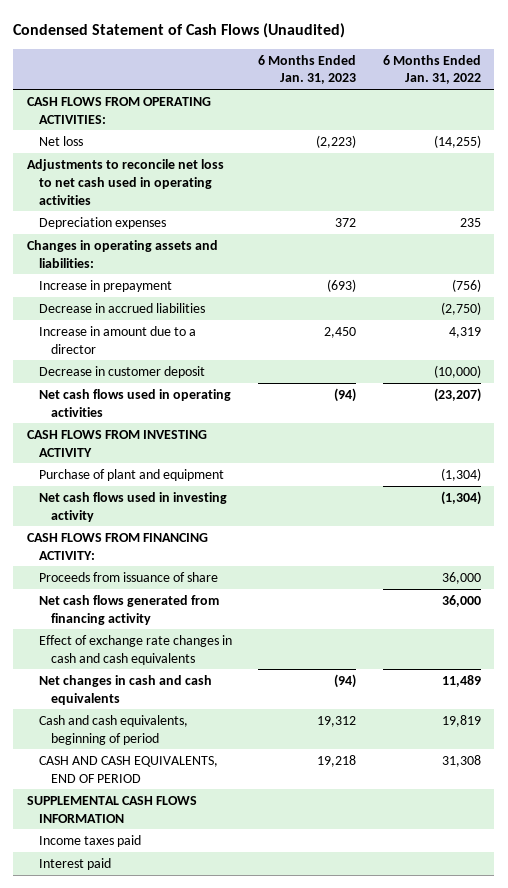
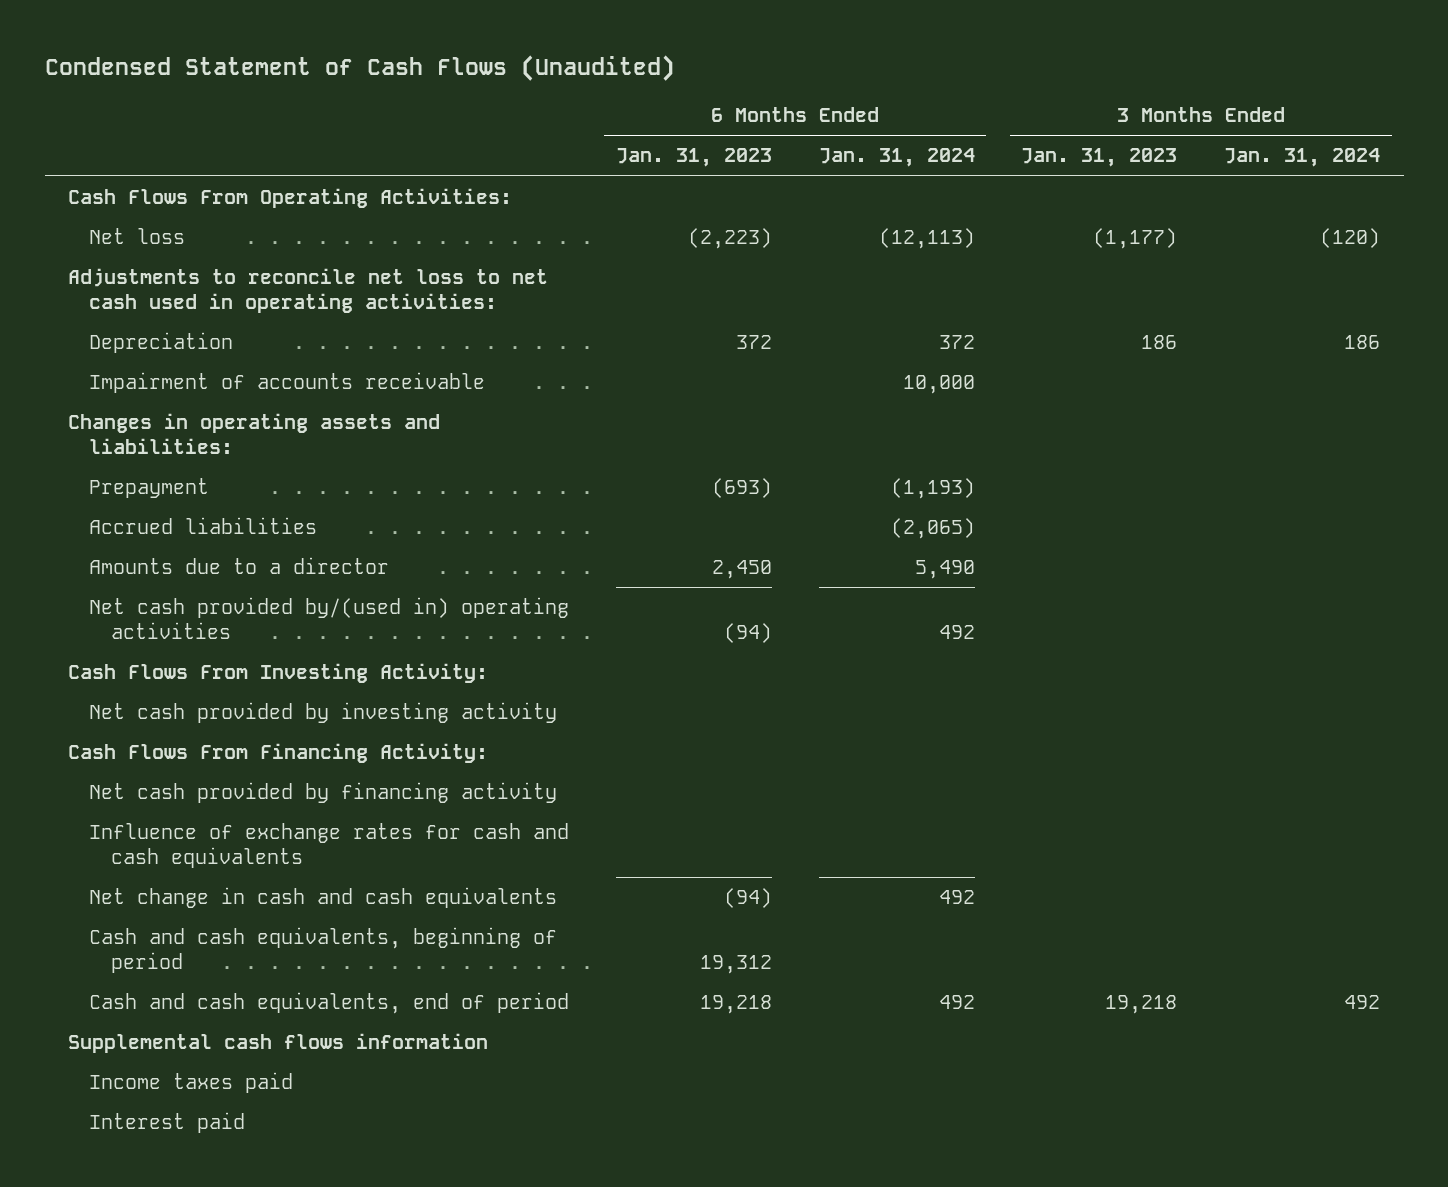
- | 6 Months Ended Jan. 31, 2023 | 6 Months Ended Jan. 31, 2022
+ | 6 Months Ended Jan. 31, 2023 | 6 Months Ended Jan. 31, 2024 | 3 Months Ended Jan. 31, 2023 | 3 Months Ended Jan. 31, 2024
- CASH FLOWS FROM OPERATING ACTIVITIES:
+ Cash Flows From Operating Activities:
- Adjustments to reconcile net loss to net cash used in operating activities
- Depreciation expenses | 372 | 235
+ Adjustments to reconcile net loss to net cash used in operating activities:
+ Depreciation | 372 | 372 | 186 | 186
+ Impairment of accounts receivable | | 10,000 | |
- Increase in prepayment | (693) | (756)
- Decrease in accrued liabilities | | (2,750)
- Increase in amount due to a director | 2,450 | 4,319
- Decrease in customer deposit | | (10,000)
- Net cash flows used in operating activities | (94) | (23,207)
- CASH FLOWS FROM INVESTING ACTIVITY
- Purchase of plant and equipment | | (1,304)
- Net cash flows used in investing activity | | (1,304)
- CASH FLOWS FROM FINANCING ACTIVITY:
- Proceeds from issuance of share | | 36,000
- Net cash flows generated from financing activity | | 36,000
- Effect of exchange rate changes in cash and cash equivalents
- Net changes in cash and cash equivalents | (94) | 11,489
+ Prepayment | (693) | (1,193) | |
+ Accrued liabilities | | (2,065) | |
+ Amounts due to a director | 2,450 | 5,490 | |
+ Net cash provided by/(used in) operating activities | (94) | 492 | |
+ Cash Flows From Investing Activity:
+ Net cash provided by investing activity
+ Cash Flows From Financing Activity:
+ Net cash provided by financing activity
+ Influence of exchange rates for cash and cash equivalents
+ Net change in cash and cash equivalents | (94) | 492 | |
- CASH AND CASH EQUIVALENTS, END OF PERIOD | 19,218 | 31,308
- SUPPLEMENTAL CASH FLOWS INFORMATION
+ Cash and cash equivalents, end of period | 19,218 | 492 | 19,218 | 492
+ Supplemental cash flows information

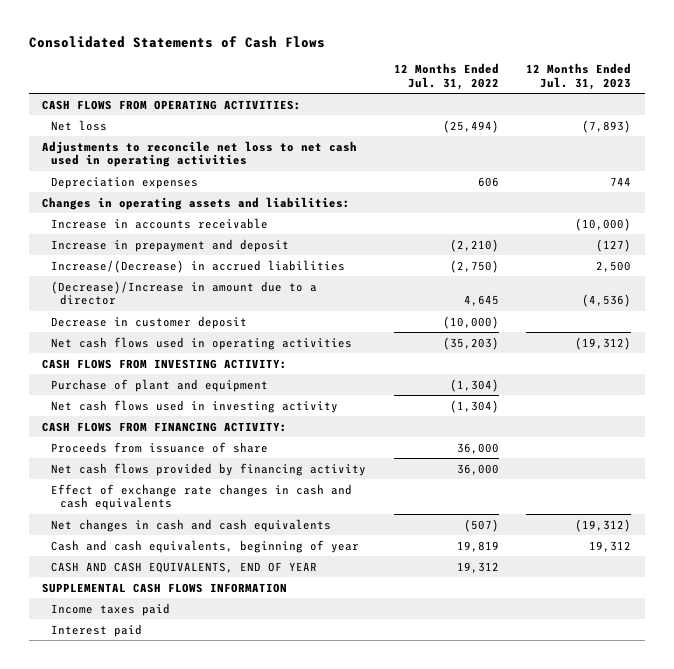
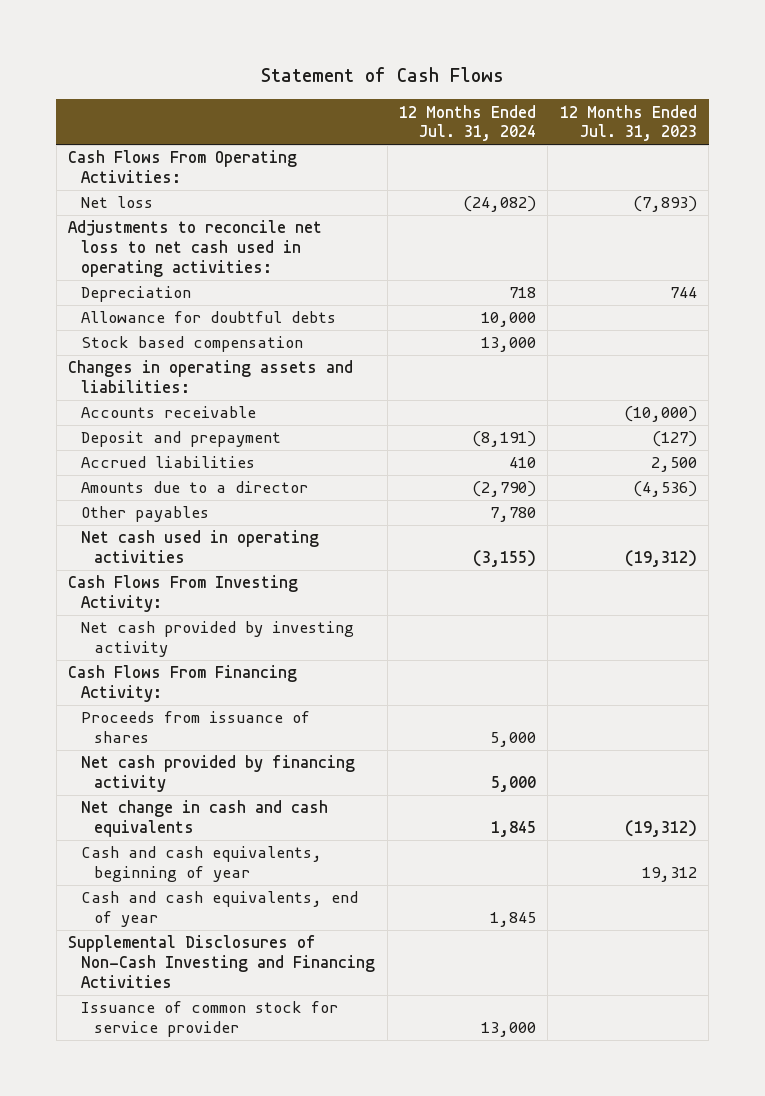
- Consolidated Statements of Cash Flows
+ Statement of Cash Flows
- | 12 Months Ended Jul. 31, 2022 | 12 Months Ended Jul. 31, 2023
+ | 12 Months Ended Jul. 31, 2024 | 12 Months Ended Jul. 31, 2023
- CASH FLOWS FROM OPERATING ACTIVITIES:
+ Cash Flows From Operating Activities:
- Adjustments to reconcile net loss to net cash used in operating activities
- Depreciation expenses | 606 | 744
+ Adjustments to reconcile net loss to net cash used in operating activities:
+ Depreciation | 718 | 744
+ Allowance for doubtful debts | 10,000 |
+ Stock based compensation | 13,000 |
- Increase in accounts receivable | | (10,000)
- Increase in prepayment and deposit | (2,210) | (127)
- Increase/(Decrease) in accrued liabilities | (2,750) | 2,500
- (Decrease)/Increase in amount due to a director | 4,645 | (4,536)
- Decrease in customer deposit | (10,000) |
- Net cash flows used in operating activities | (35,203) | (19,312)
- CASH FLOWS FROM INVESTING ACTIVITY:
- Purchase of plant and equipment | (1,304) |
- Net cash flows used in investing activity | (1,304) |
- CASH FLOWS FROM FINANCING ACTIVITY:
- Proceeds from issuance of share | 36,000 |
- Net cash flows provided by financing activity | 36,000 |
- Effect of exchange rate changes in cash and cash equivalents
- Net changes in cash and cash equivalents | (507) | (19,312)
+ Accounts receivable | | (10,000)
+ Deposit and prepayment | (8,191) | (127)
+ Accrued liabilities | 410 | 2,500
+ Amounts due to a director | (2,790) | (4,536)
+ Other payables | 7,780 |
+ Net cash used in operating activities | (3,155) | (19,312)
+ Cash Flows From Investing Activity:
+ Net cash provided by investing activity
+ Cash Flows From Financing Activity:
+ Proceeds from issuance of shares | 5,000 |
+ Net cash provided by financing activity | 5,000 |
+ Net change in cash and cash equivalents | 1,845 | (19,312)
- CASH AND CASH EQUIVALENTS, END OF YEAR | 19,312 |
- SUPPLEMENTAL CASH FLOWS INFORMATION
- Income taxes paid
- Interest paid
+ Cash and cash equivalents, end of year | 1,845 |
+ Supplemental Disclosures of Non-Cash Investing and Financing Activities
+ Issuance of common stock for service provider | 13,000 |

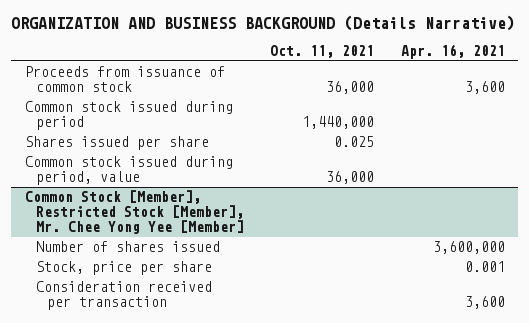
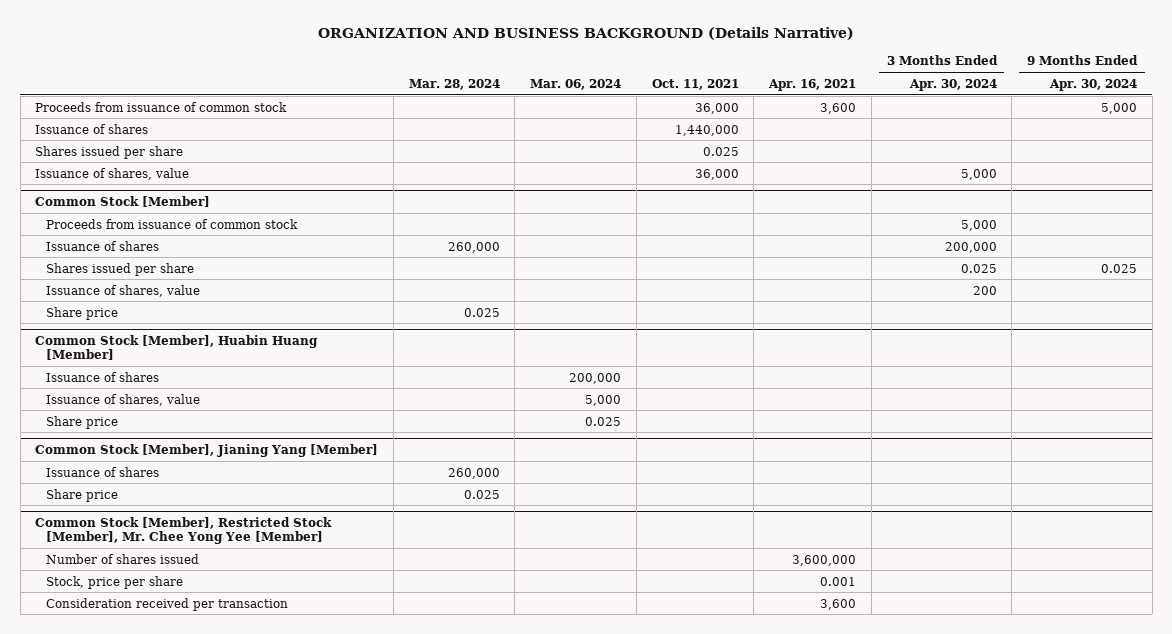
- | Oct. 11, 2021 | Apr. 16, 2021
+ | Mar. 28, 2024 | Mar. 06, 2024 | Oct. 11, 2021 | Apr. 16, 2021 | 3 Months Ended Apr. 30, 2024 | 9 Months Ended Apr. 30, 2024
- Common stock issued during period | 1,440,000 |
+ Issuance of shares | | | 1,440,000 | | |
- Common stock issued during period, value | 36,000 |
+ Issuance of shares, value | | | 36,000 | | 5,000 |
+ Common Stock [Member]
+ Proceeds from issuance of common stock | | | | | 5,000 |
+ Issuance of shares | 260,000 | | | | 200,000 |
+ Shares issued per share | | | | | 0.025 | 0.025
+ Issuance of shares, value | | | | | 200 |
+ Share price | 0.025 | | | | |
+ Common Stock [Member], Huabin Huang [Member]
+ Issuance of shares | | 200,000 | | | |
+ Issuance of shares, value | | 5,000 | | | |
+ Share price | | 0.025 | | | |
+ Common Stock [Member], Jianing Yang [Member]
+ Issuance of shares | 260,000 | | | | |
+ Share price | 0.025 | | | | |

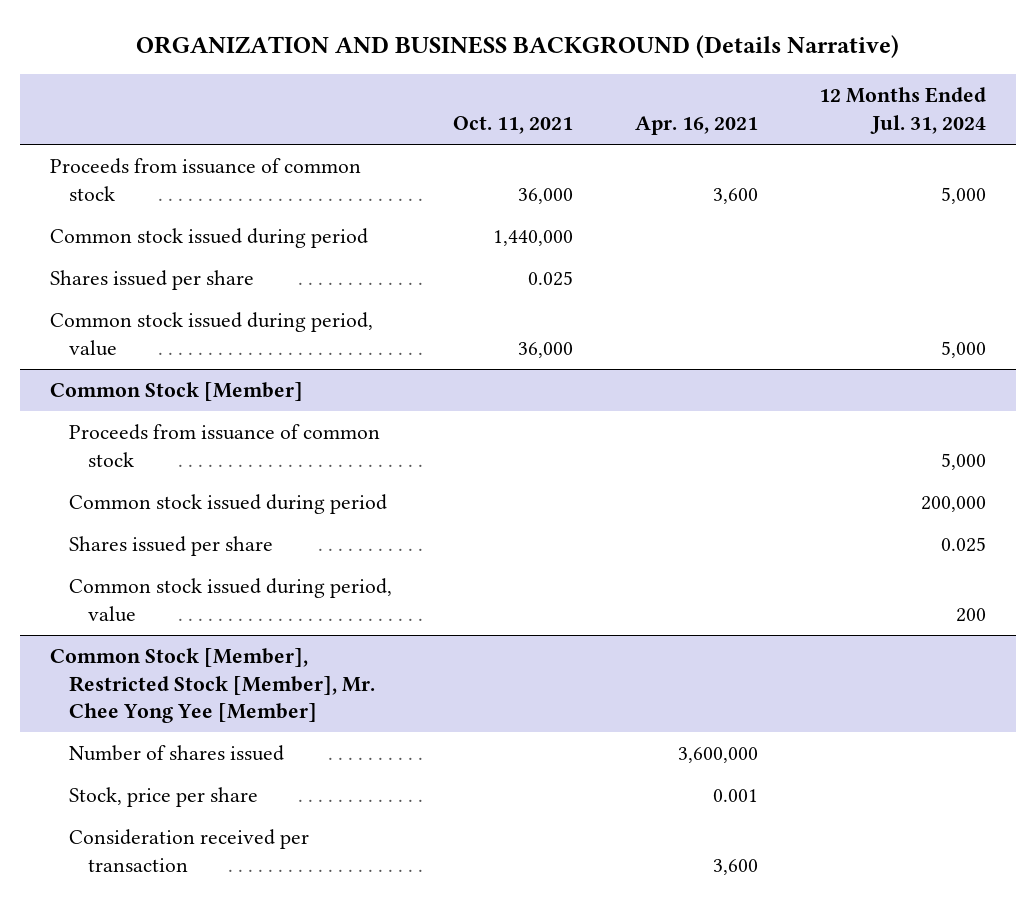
- | Mar. 28, 2024 | Mar. 06, 2024 | Oct. 11, 2021 | Apr. 16, 2021 | 3 Months Ended Apr. 30, 2024 | 9 Months Ended Apr. 30, 2024
+ | Oct. 11, 2021 | Apr. 16, 2021 | 12 Months Ended Jul. 31, 2024
- Issuance of shares | | | 1,440,000 | | |
+ Common stock issued during period | 1,440,000 | |
- Issuance of shares, value | | | 36,000 | | 5,000 |
+ Common stock issued during period, value | 36,000 | | 5,000
@ Common Stock [Member]
- Issuance of shares | 260,000 | | | | 200,000 |
+ Common stock issued during period | | | 200,000
- Issuance of shares, value | | | | | 200 |
- Share price | 0.025 | | | | |
- Common Stock [Member], Huabin Huang [Member]
- Issuance of shares | | 200,000 | | | |
- Issuance of shares, value | | 5,000 | | | |
- Share price | | 0.025 | | | |
- Common Stock [Member], Jianing Yang [Member]
- Issuance of shares | 260,000 | | | | |
- Share price | 0.025 | | | | |
@ Common Stock [Member]
+ Common stock issued during period, value | | | 200

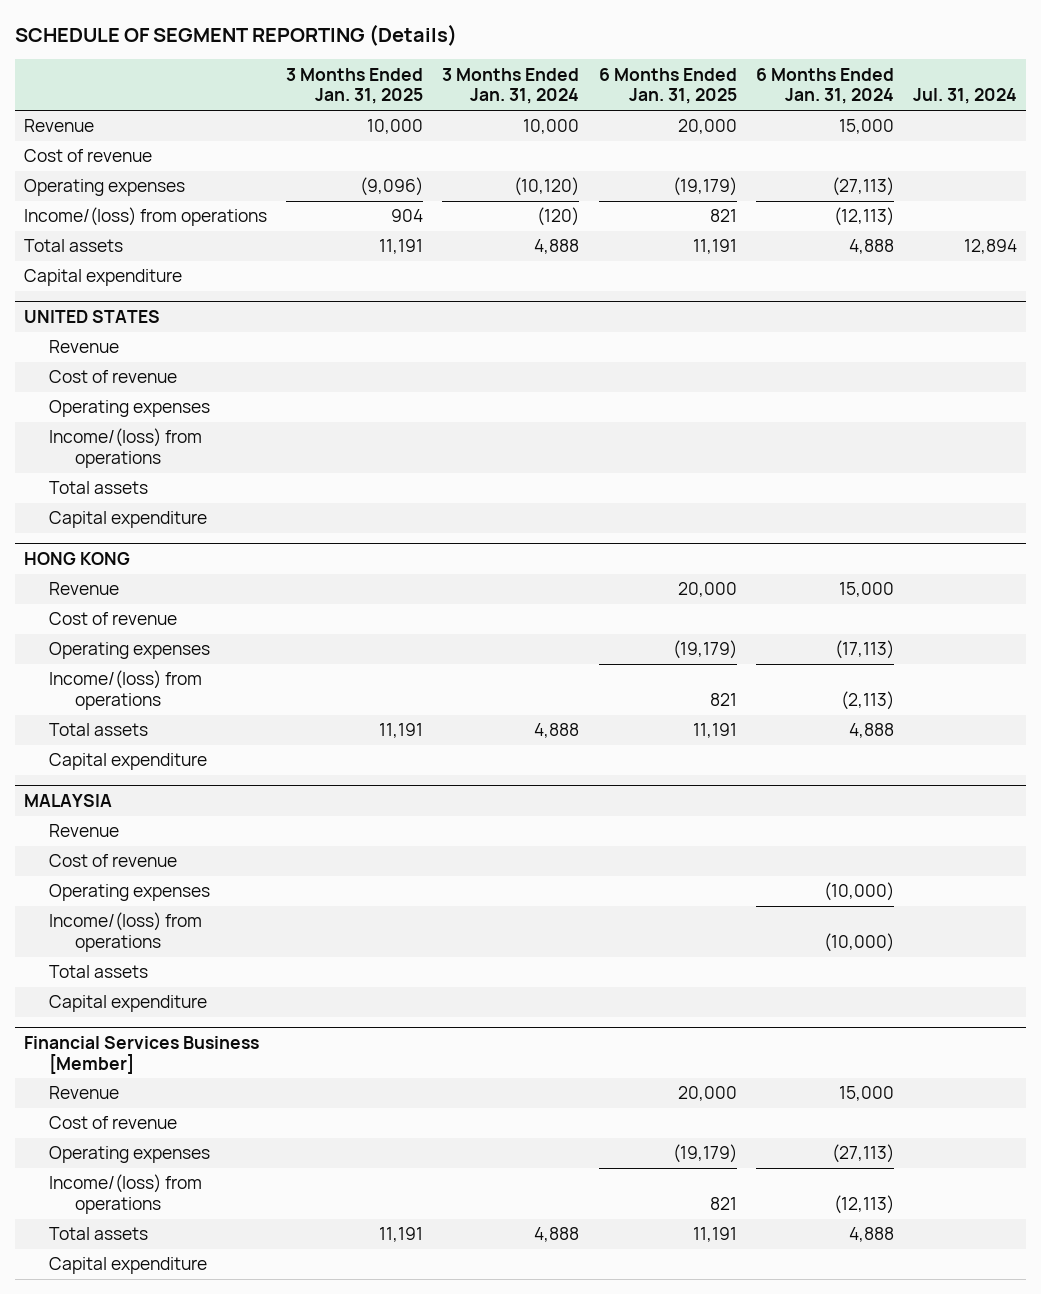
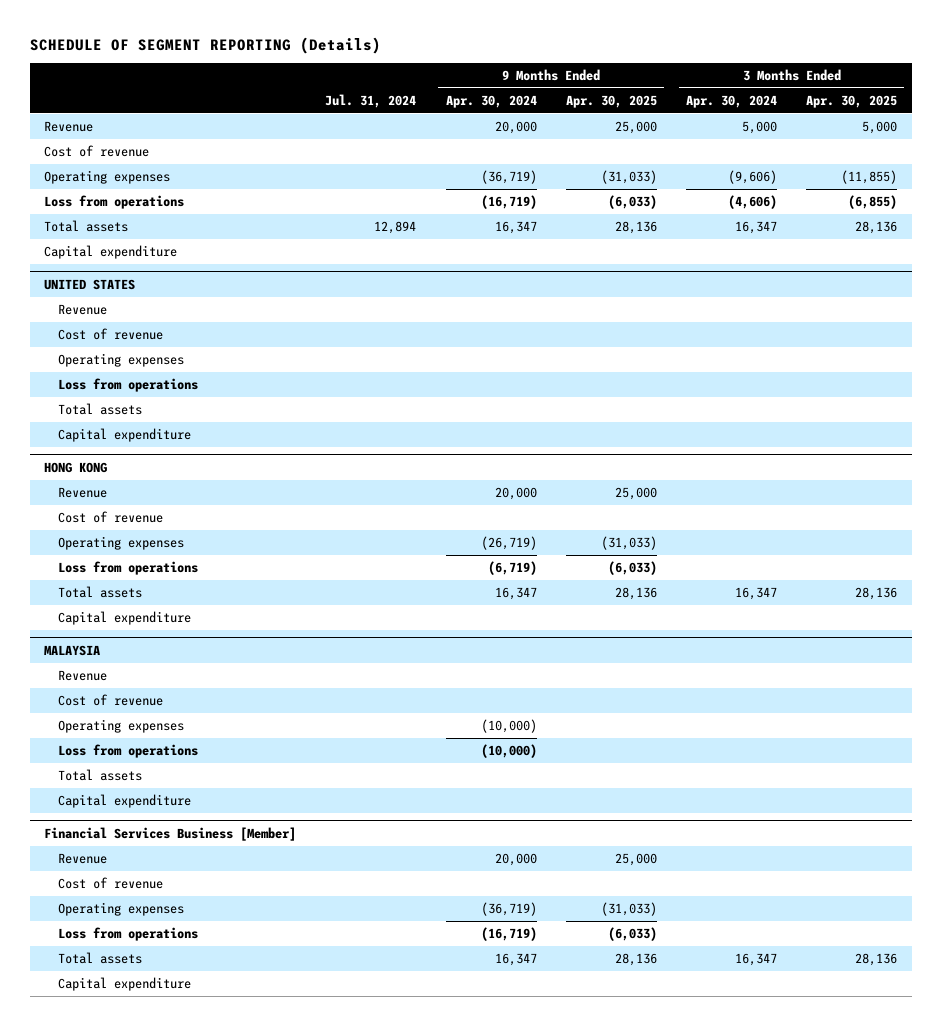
- | 3 Months Ended Jan. 31, 2025 | 3 Months Ended Jan. 31, 2024 | 6 Months Ended Jan. 31, 2025 | 6 Months Ended Jan. 31, 2024 | Jul. 31, 2024
+ | Jul. 31, 2024 | 9 Months Ended Apr. 30, 2024 | 9 Months Ended Apr. 30, 2025 | 3 Months Ended Apr. 30, 2024 | 3 Months Ended Apr. 30, 2025
- Income/(loss) from operations | 904 | (120) | 821 | (12,113) |
+ Loss from operations | | (16,719) | (6,033) | (4,606) | (6,855)
@ UNITED STATES
- Income/(loss) from operations
+ Loss from operations
@ HONG KONG
- Income/(loss) from operations | | | 821 | (2,113) |
+ Loss from operations | | (6,719) | (6,033) | |
@ MALAYSIA
- Income/(loss) from operations | | | | (10,000) |
+ Loss from operations | | (10,000) | | |
@ Financial Services Business [Member]
- Income/(loss) from operations | | | 821 | (12,113) |
+ Loss from operations | | (16,719) | (6,033) | |

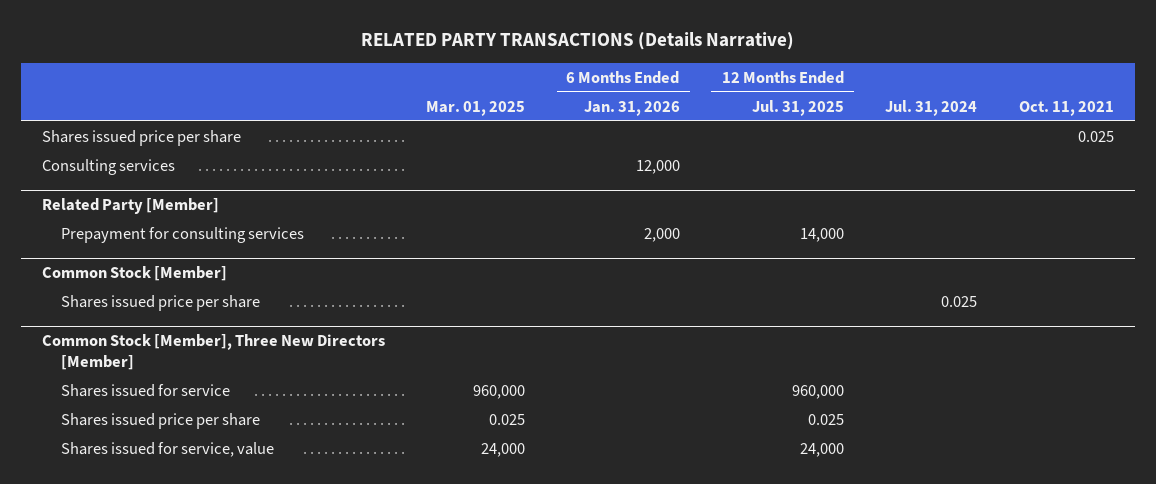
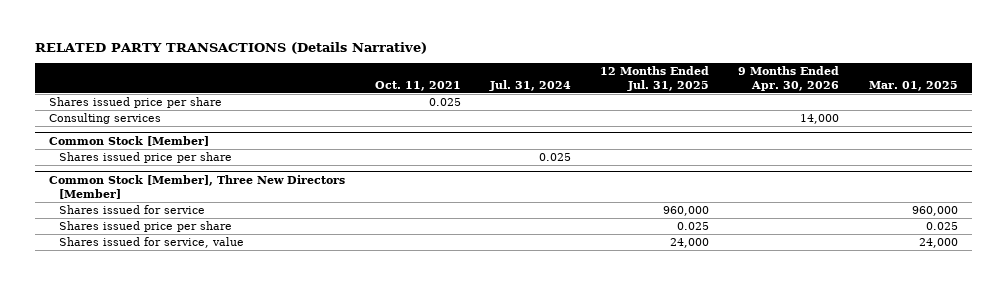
- | Mar. 01, 2025 | 6 Months Ended Jan. 31, 2026 | 12 Months Ended Jul. 31, 2025 | Jul. 31, 2024 | Oct. 11, 2021
+ | Oct. 11, 2021 | Jul. 31, 2024 | 12 Months Ended Jul. 31, 2025 | 9 Months Ended Apr. 30, 2026 | Mar. 01, 2025
- Related Party [Member]
- Prepayment for consulting services | | 2,000 | 14,000 | |

